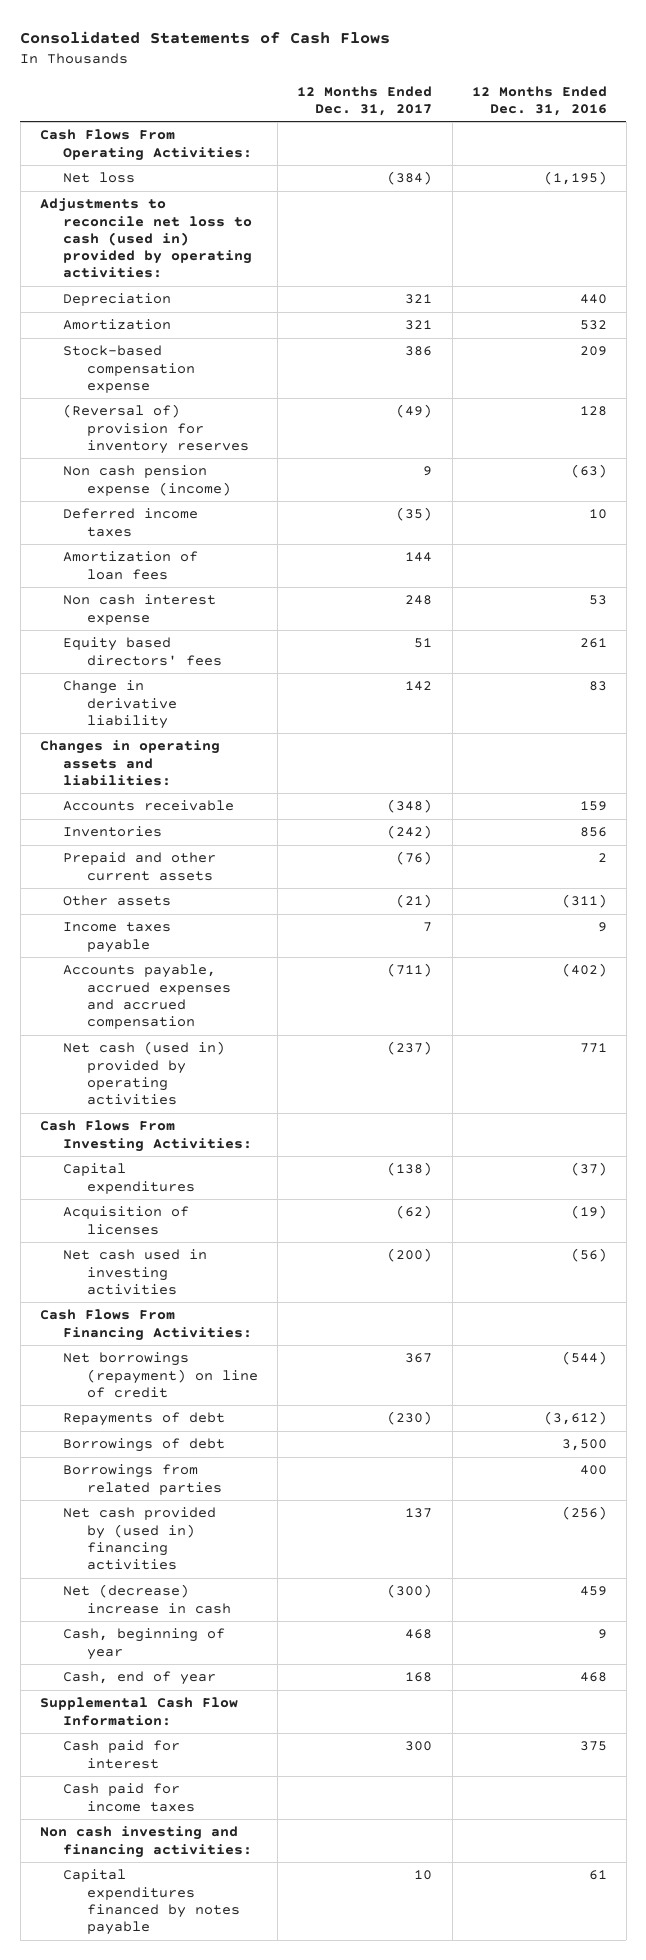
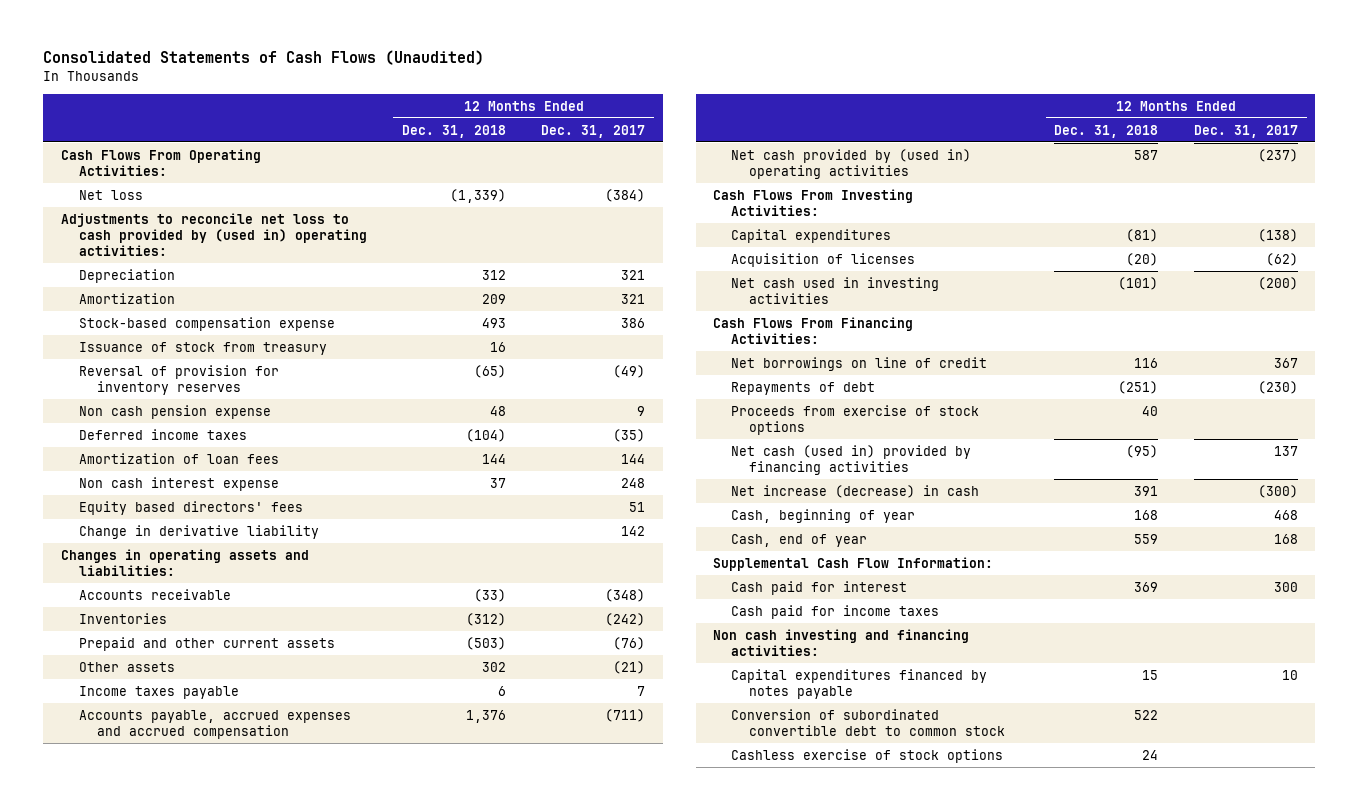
- Consolidated Statements of Cash Flows
+ Consolidated Statements of Cash Flows (Unaudited)
- | 12 Months Ended Dec. 31, 2017 | 12 Months Ended Dec. 31, 2016
+ | 12 Months Ended Dec. 31, 2018 | 12 Months Ended Dec. 31, 2017
- Adjustments to reconcile net loss to cash (used in) provided by operating activities:
+ Adjustments to reconcile net loss to cash provided by (used in) operating activities:
- (Reversal of) provision for inventory reserves | (49) | 128
- Non cash pension expense (income) | 9 | (63)
+ Issuance of stock from treasury | 16 |
+ Reversal of provision for inventory reserves | (65) | (49)
+ Non cash pension expense | 48 | 9
- Net cash (used in) provided by operating activities | (237) | 771
+ Net cash provided by (used in) operating activities | 587 | (237)
- Net borrowings (repayment) on line of credit | 367 | (544)
+ Net borrowings on line of credit | 116 | 367
- Borrowings of debt | | 3,500
- Borrowings from related parties | | 400
- Net cash provided by (used in) financing activities | 137 | (256)
- Net (decrease) increase in cash | (300) | 459
+ Proceeds from exercise of stock options | 40 |
+ Net cash (used in) provided by financing activities | (95) | 137
+ Net increase (decrease) in cash | 391 | (300)
+ Conversion of subordinated convertible debt to common stock | 522 |
+ Cashless exercise of stock options | 24 |

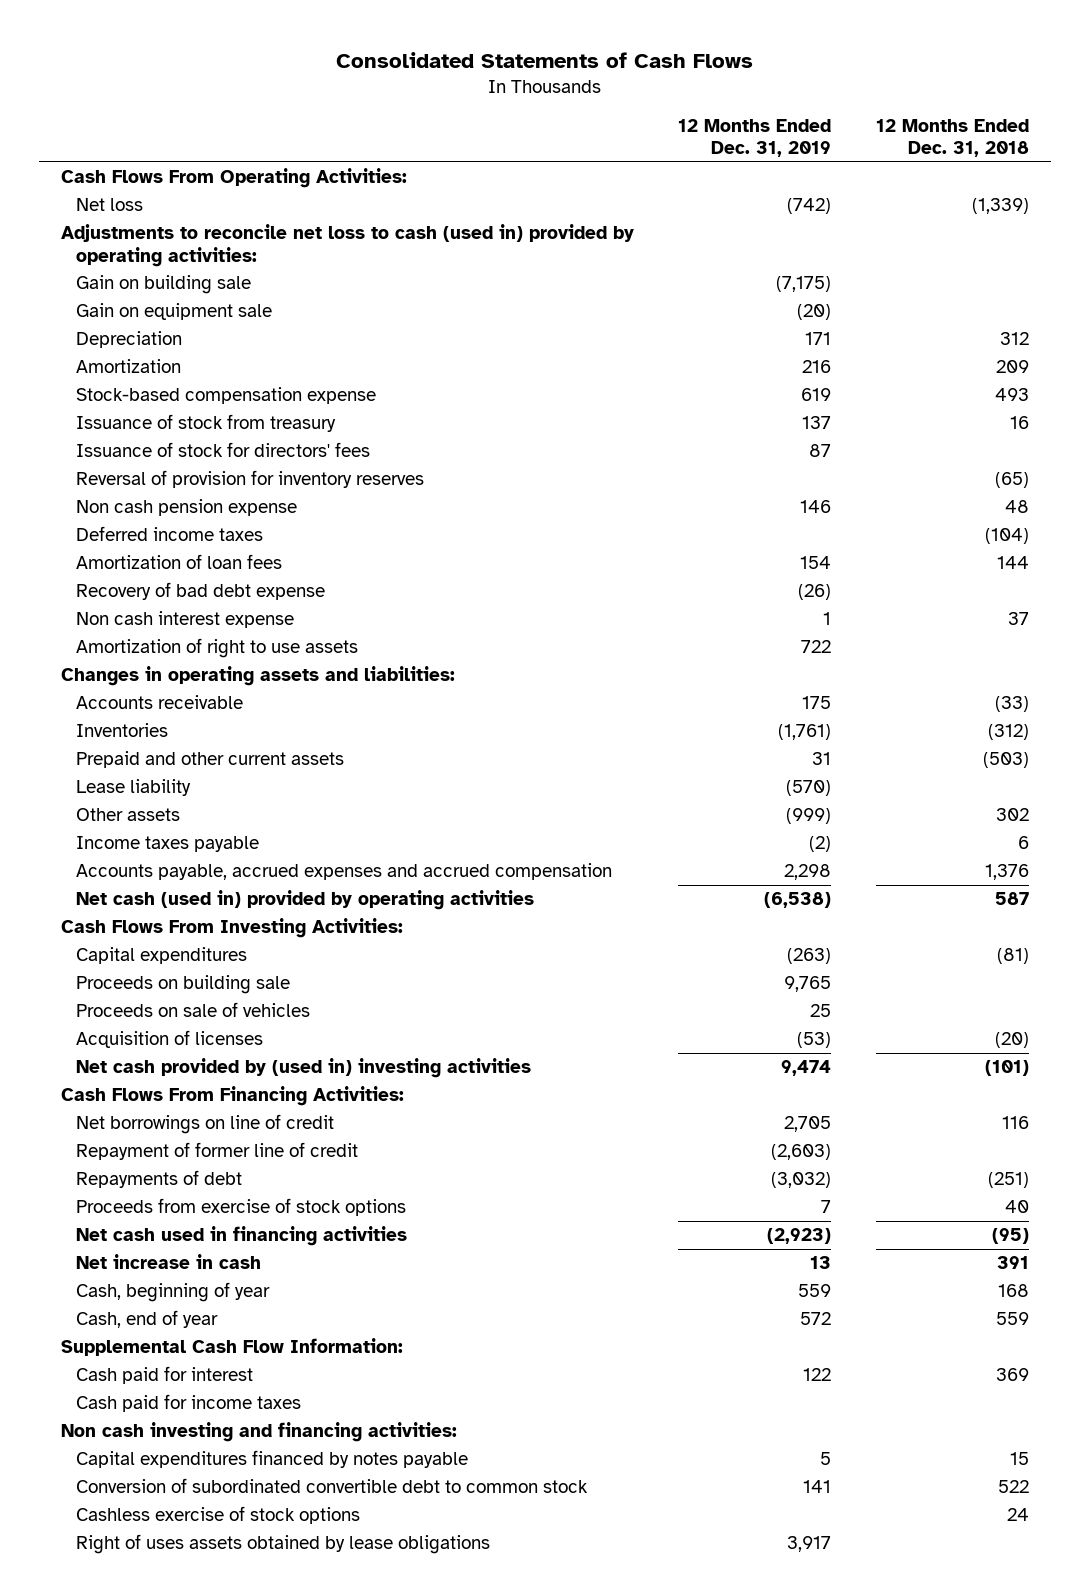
- Consolidated Statements of Cash Flows (Unaudited)
+ Consolidated Statements of Cash Flows
- | 12 Months Ended Dec. 31, 2018 | 12 Months Ended Dec. 31, 2017
+ | 12 Months Ended Dec. 31, 2019 | 12 Months Ended Dec. 31, 2018
- Adjustments to reconcile net loss to cash provided by (used in) operating activities:
+ Adjustments to reconcile net loss to cash (used in) provided by operating activities:
+ Gain on building sale | (7,175) |
+ Gain on equipment sale | (20) |
+ Issuance of stock for directors' fees | 87 |
+ Recovery of bad debt expense | (26) |
- Equity based directors' fees | | 51
- Change in derivative liability | | 142
+ Amortization of right to use assets | 722 |
+ Lease liability | (570) |
- Net cash provided by (used in) operating activities | 587 | (237)
+ Net cash (used in) provided by operating activities | (6,538) | 587
+ Proceeds on building sale | 9,765 |
+ Proceeds on sale of vehicles | 25 |
- Net cash used in investing activities | (101) | (200)
+ Net cash provided by (used in) investing activities | 9,474 | (101)
+ Repayment of former line of credit | (2,603) |
- Net cash (used in) provided by financing activities | (95) | 137
- Net increase (decrease) in cash | 391 | (300)
+ Net cash used in financing activities | (2,923) | (95)
+ Net increase in cash | 13 | 391
+ Right of uses assets obtained by lease obligations | 3,917 |

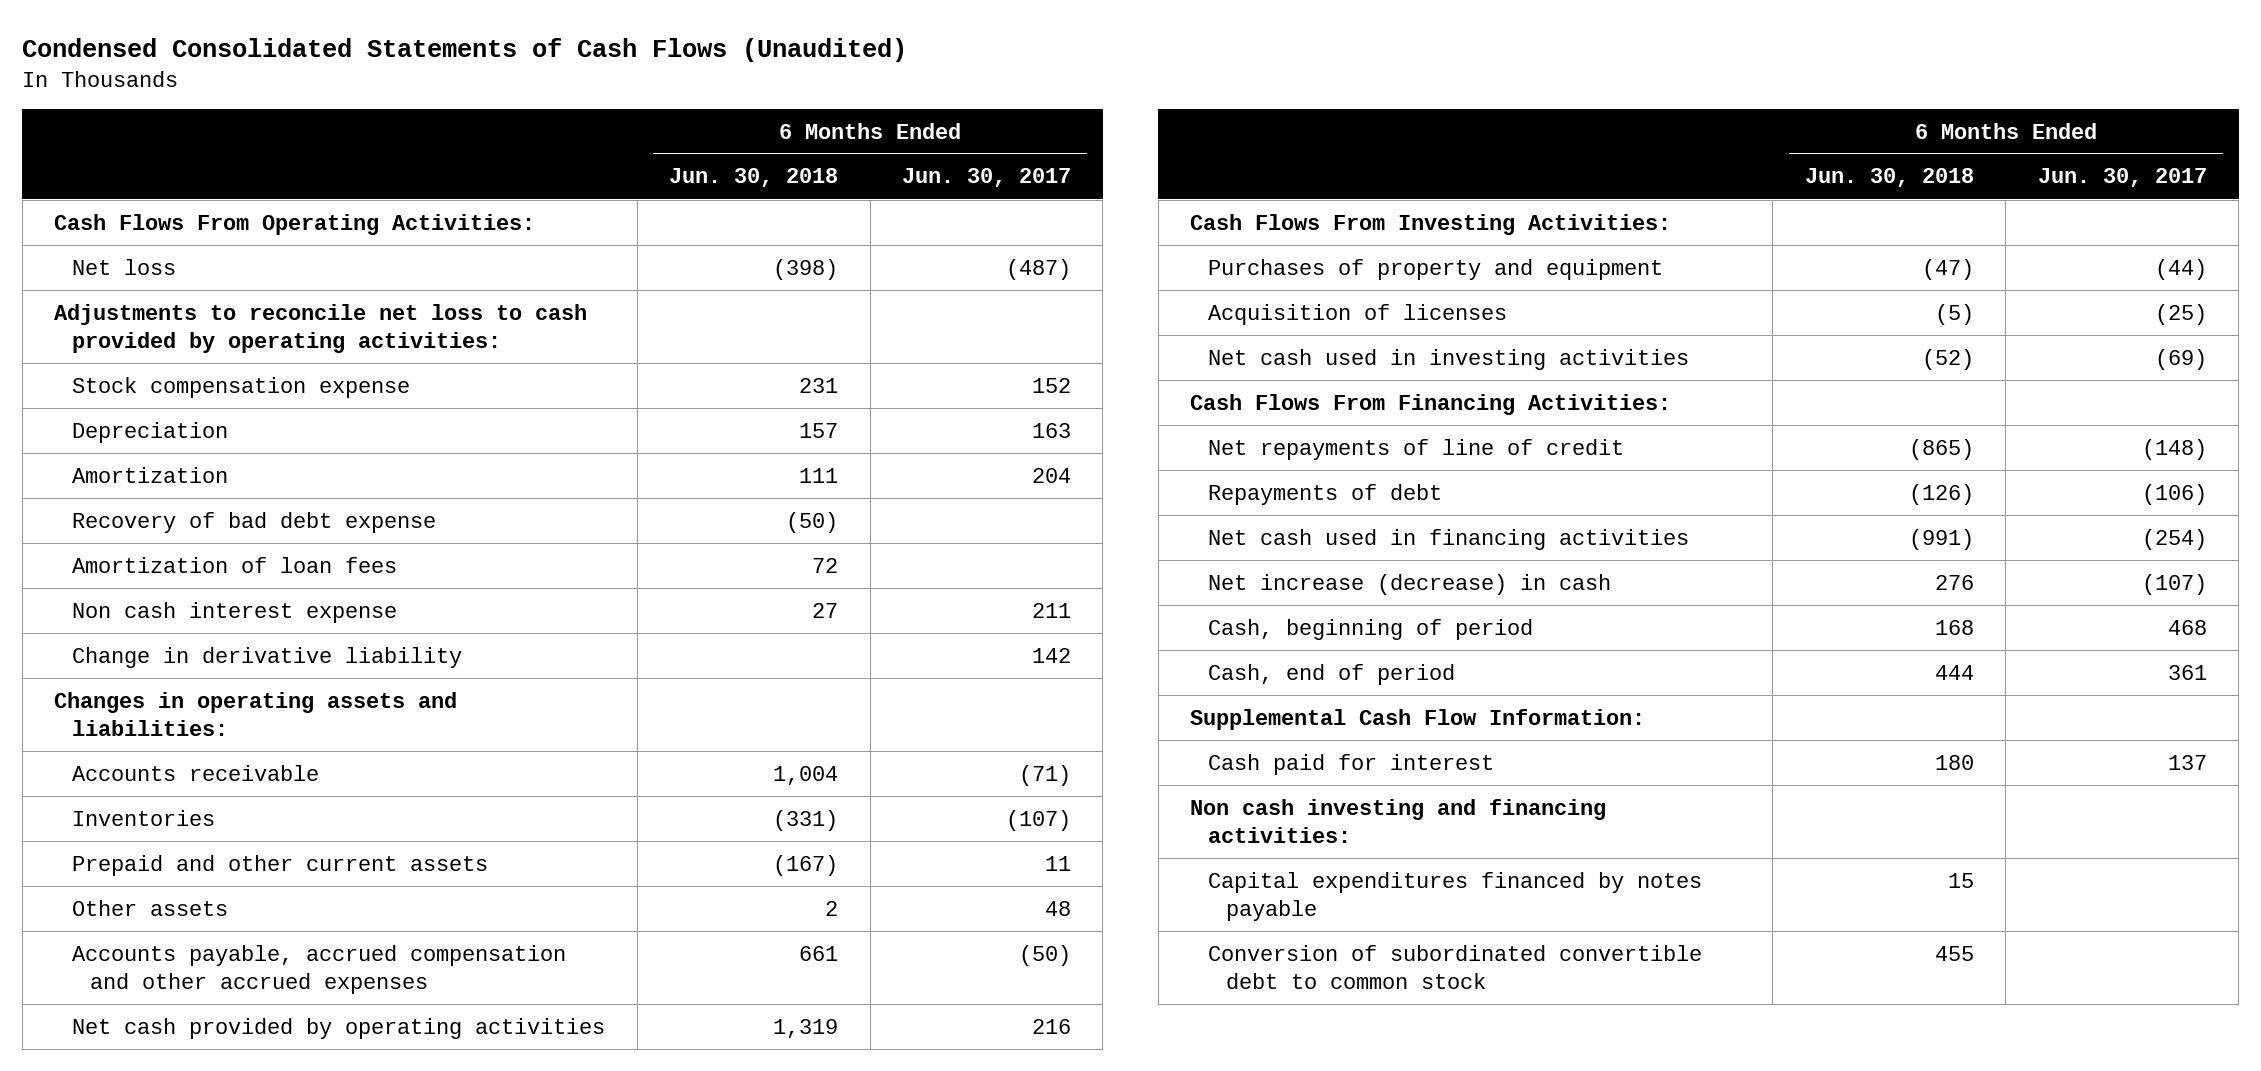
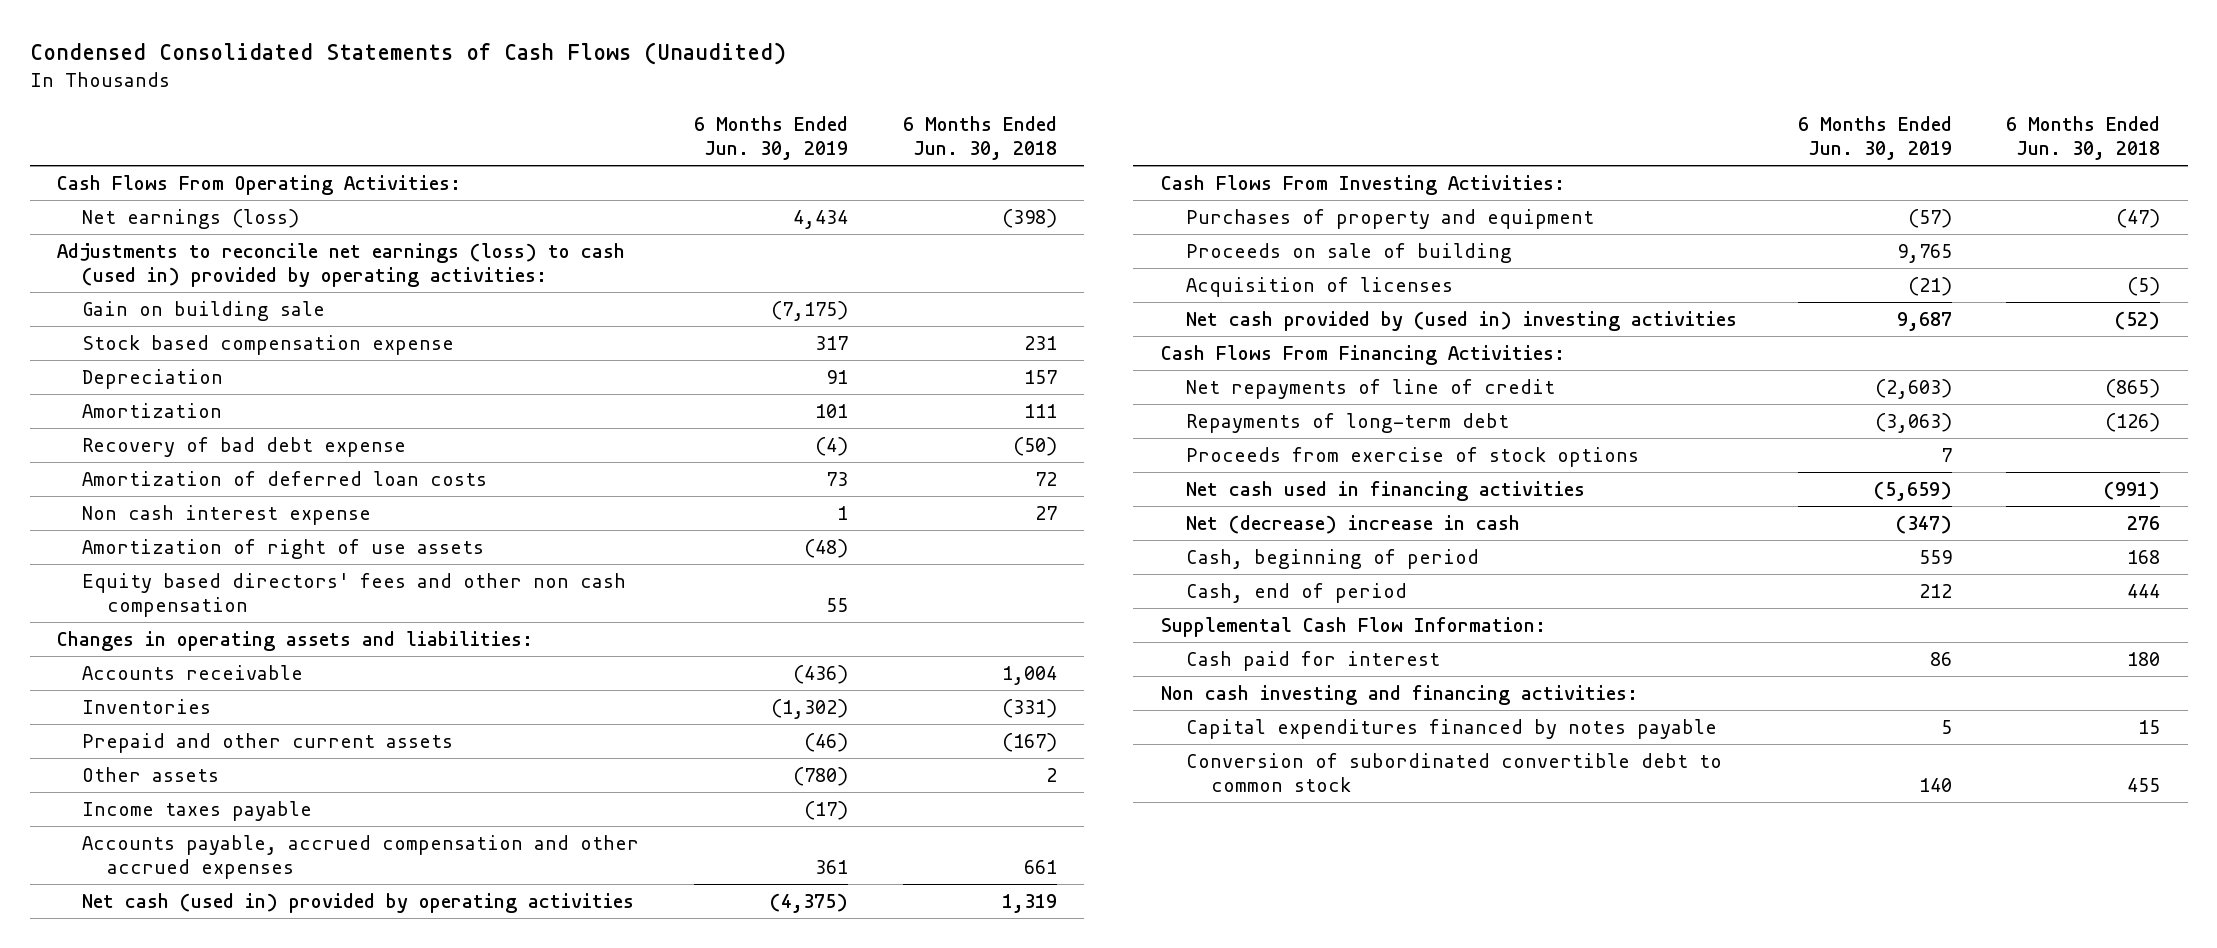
- | 6 Months Ended Jun. 30, 2018 | 6 Months Ended Jun. 30, 2017
+ | 6 Months Ended Jun. 30, 2019 | 6 Months Ended Jun. 30, 2018
- Net loss | (398) | (487)
- Adjustments to reconcile net loss to cash provided by operating activities:
- Stock compensation expense | 231 | 152
+ Net earnings (loss) | 4,434 | (398)
+ Adjustments to reconcile net earnings (loss) to cash (used in) provided by operating activities:
+ Gain on building sale | (7,175) |
+ Stock based compensation expense | 317 | 231
- Amortization of loan fees | 72 |
+ Amortization of deferred loan costs | 73 | 72
- Change in derivative liability | | 142
+ Amortization of right of use assets | (48) |
+ Equity based directors' fees and other non cash compensation | 55 |
+ Income taxes payable | (17) |
- Net cash provided by operating activities | 1,319 | 216
+ Net cash (used in) provided by operating activities | (4,375) | 1,319
+ Proceeds on sale of building | 9,765 |
- Net cash used in investing activities | (52) | (69)
+ Net cash provided by (used in) investing activities | 9,687 | (52)
- Repayments of debt | (126) | (106)
+ Repayments of long-term debt | (3,063) | (126)
+ Proceeds from exercise of stock options | 7 |
- Net increase (decrease) in cash | 276 | (107)
+ Net (decrease) increase in cash | (347) | 276

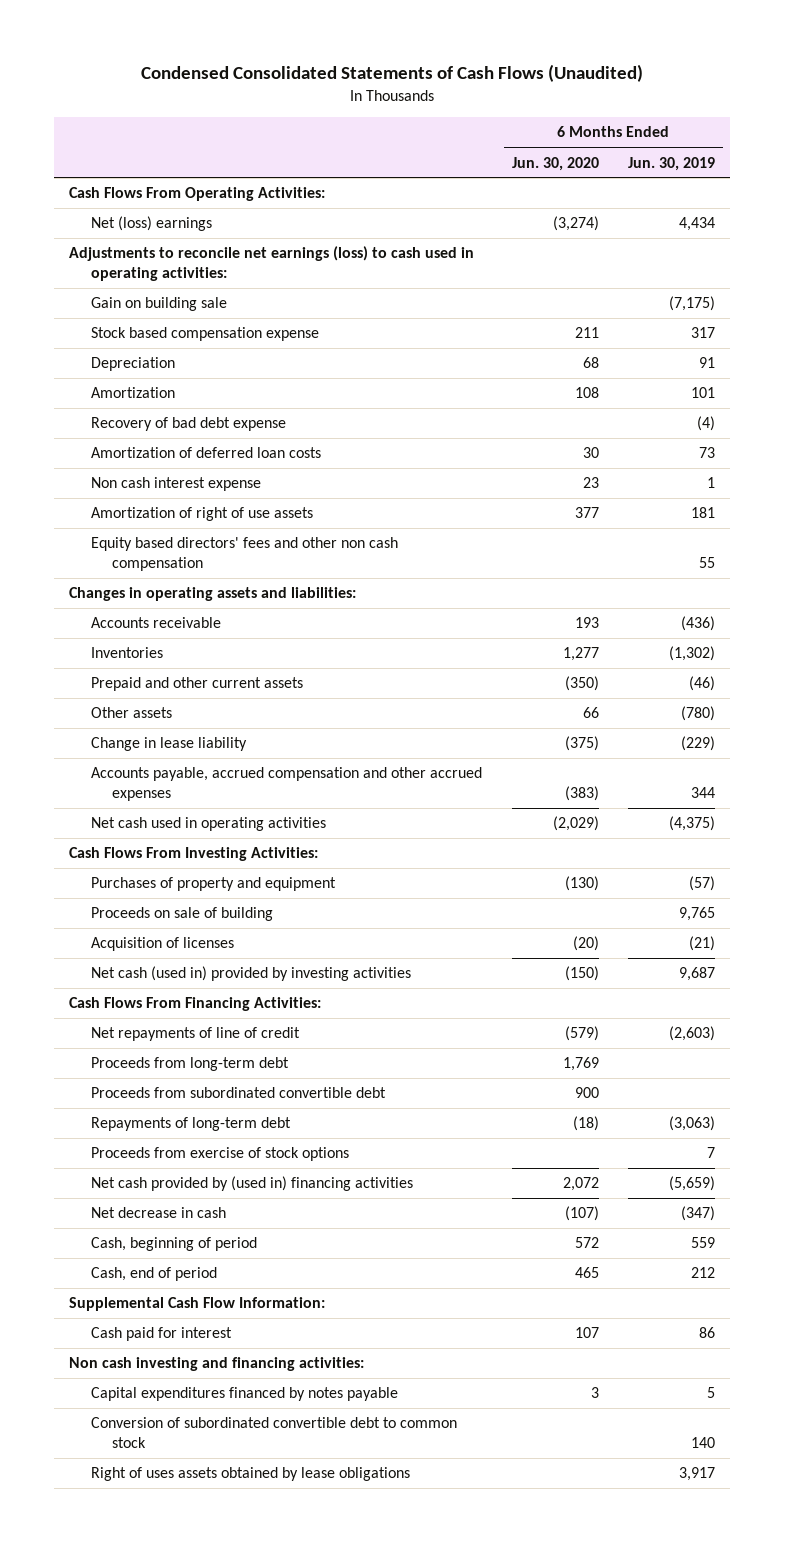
- | 6 Months Ended Jun. 30, 2019 | 6 Months Ended Jun. 30, 2018
+ | 6 Months Ended Jun. 30, 2020 | 6 Months Ended Jun. 30, 2019
- Net earnings (loss) | 4,434 | (398)
- Adjustments to reconcile net earnings (loss) to cash (used in) provided by operating activities:
+ Net (loss) earnings | (3,274) | 4,434
+ Adjustments to reconcile net earnings (loss) to cash used in operating activities:
- Amortization of right of use assets | (48) |
+ Amortization of right of use assets | 377 | 181
- Income taxes payable | (17) |
- Accounts payable, accrued compensation and other accrued expenses | 361 | 661
- Net cash (used in) provided by operating activities | (4,375) | 1,319
+ Change in lease liability | (375) | (229)
+ Accounts payable, accrued compensation and other accrued expenses | (383) | 344
+ Net cash used in operating activities | (2,029) | (4,375)
- Net cash provided by (used in) investing activities | 9,687 | (52)
+ Net cash (used in) provided by investing activities | (150) | 9,687
+ Proceeds from long-term debt | 1,769 |
+ Proceeds from subordinated convertible debt | 900 |
- Net cash used in financing activities | (5,659) | (991)
- Net (decrease) increase in cash | (347) | 276
+ Net cash provided by (used in) financing activities | 2,072 | (5,659)
+ Net decrease in cash | (107) | (347)
+ Right of uses assets obtained by lease obligations | | 3,917

